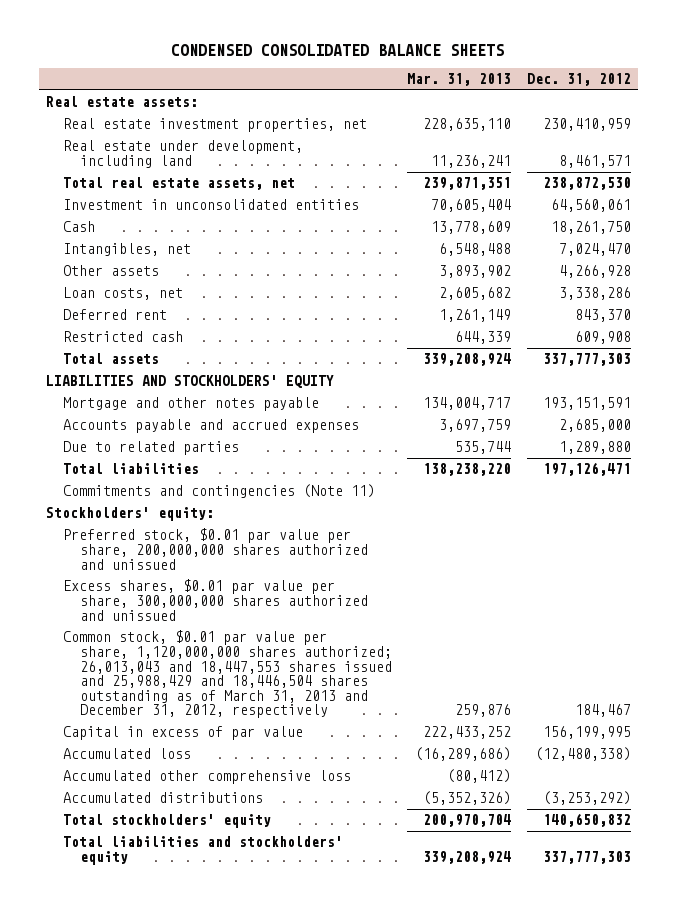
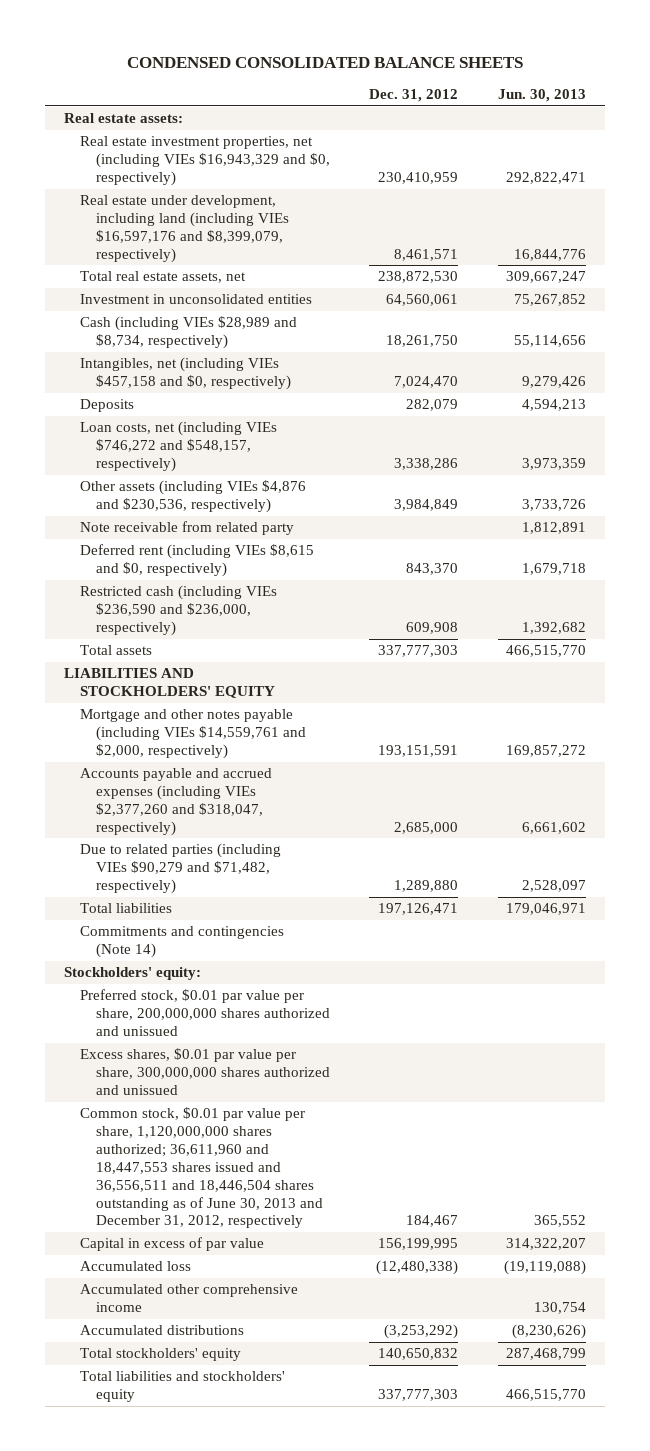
- | Mar. 31, 2013 | Dec. 31, 2012
+ | Dec. 31, 2012 | Jun. 30, 2013
- Real estate investment properties, net | 228,635,110 | 230,410,959
- Real estate under development, including land | 11,236,241 | 8,461,571
+ Real estate investment properties, net (including VIEs $16,943,329 and $0, respectively) | 230,410,959 | 292,822,471
+ Real estate under development, including land (including VIEs $16,597,176 and $8,399,079, respectively) | 8,461,571 | 16,844,776
- Cash | 13,778,609 | 18,261,750
- Intangibles, net | 6,548,488 | 7,024,470
- Other assets | 3,893,902 | 4,266,928
- Loan costs, net | 2,605,682 | 3,338,286
- Deferred rent | 1,261,149 | 843,370
- Restricted cash | 644,339 | 609,908
+ Cash (including VIEs $28,989 and $8,734, respectively) | 18,261,750 | 55,114,656
+ Intangibles, net (including VIEs $457,158 and $0, respectively) | 7,024,470 | 9,279,426
+ Deposits | 282,079 | 4,594,213
+ Loan costs, net (including VIEs $746,272 and $548,157, respectively) | 3,338,286 | 3,973,359
+ Other assets (including VIEs $4,876 and $230,536, respectively) | 3,984,849 | 3,733,726
+ Note receivable from related party | | 1,812,891
+ Deferred rent (including VIEs $8,615 and $0, respectively) | 843,370 | 1,679,718
+ Restricted cash (including VIEs $236,590 and $236,000, respectively) | 609,908 | 1,392,682
- Mortgage and other notes payable | 134,004,717 | 193,151,591
- Accounts payable and accrued expenses | 3,697,759 | 2,685,000
- Due to related parties | 535,744 | 1,289,880
+ Mortgage and other notes payable (including VIEs $14,559,761 and $2,000, respectively) | 193,151,591 | 169,857,272
+ Accounts payable and accrued expenses (including VIEs $2,377,260 and $318,047, respectively) | 2,685,000 | 6,661,602
+ Due to related parties (including VIEs $90,279 and $71,482, respectively) | 1,289,880 | 2,528,097
- Commitments and contingencies (Note 11)
+ Commitments and contingencies (Note 14)
- Common stock, $0.01 par value per share, 1,120,000,000 shares authorized; 26,013,043 and 18,447,553 shares issued and 25,988,429 and 18,446,504 shares outstanding as of March 31, 2013 and December 31, 2012, respectively | 259,876 | 184,467
+ Common stock, $0.01 par value per share, 1,120,000,000 shares authorized; 36,611,960 and 18,447,553 shares issued and 36,556,511 and 18,446,504 shares outstanding as of June 30, 2013 and December 31, 2012, respectively | 184,467 | 365,552
- Accumulated other comprehensive loss | (80,412) |
+ Accumulated other comprehensive income | | 130,754

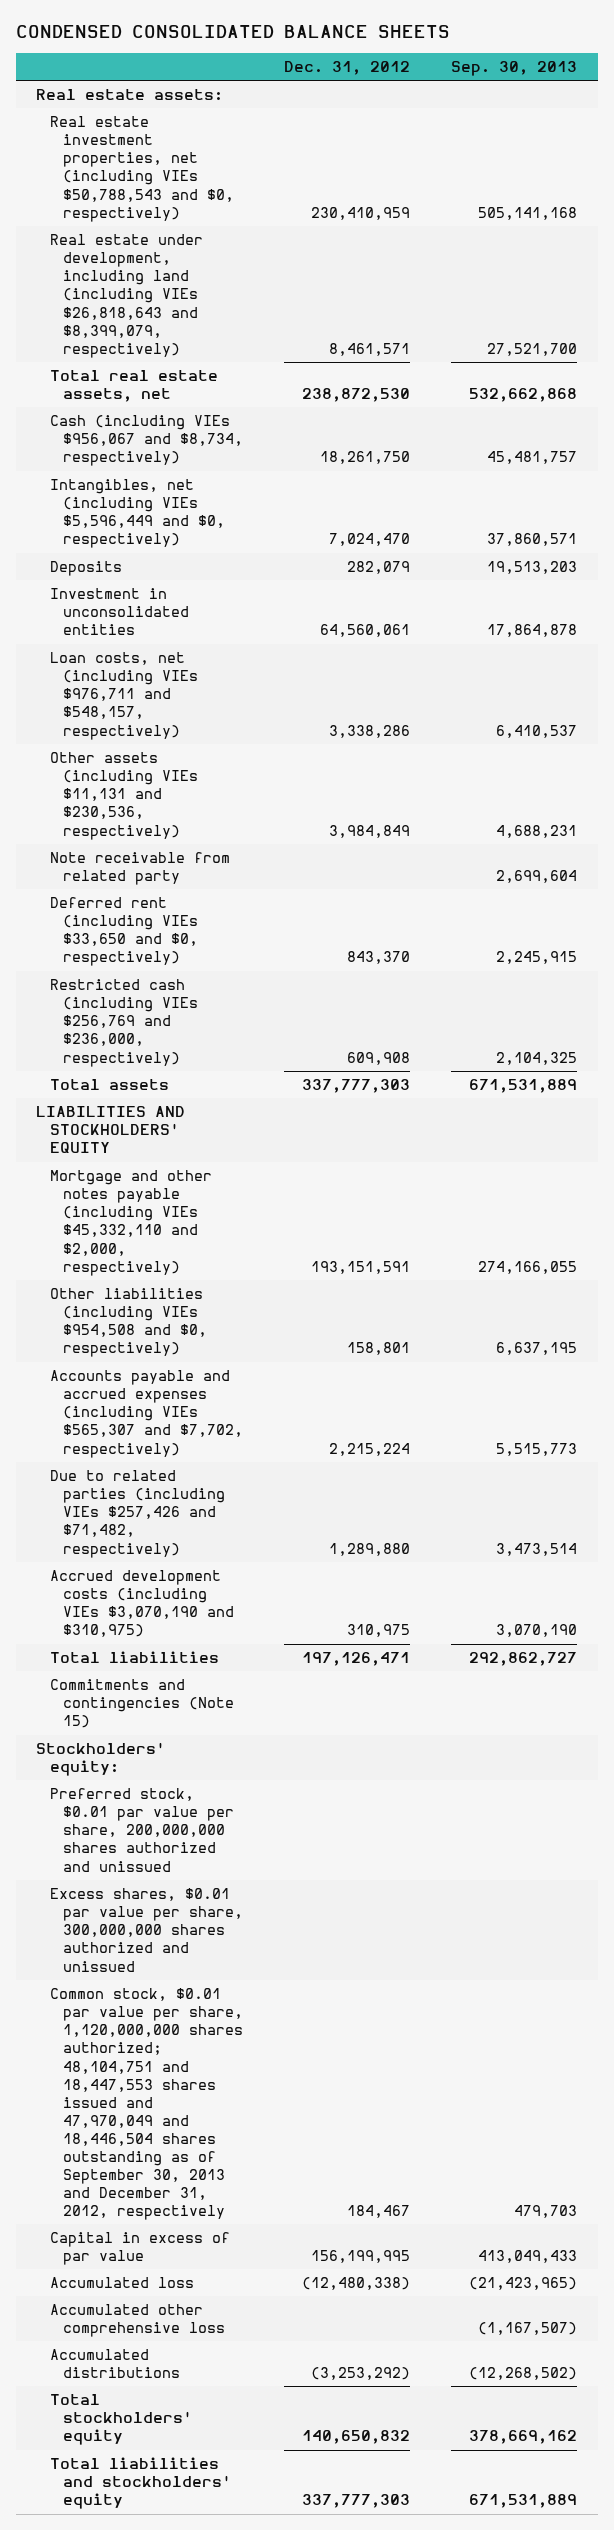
- | Dec. 31, 2012 | Jun. 30, 2013
+ | Dec. 31, 2012 | Sep. 30, 2013
- Real estate investment properties, net (including VIEs $16,943,329 and $0, respectively) | 230,410,959 | 292,822,471
- Real estate under development, including land (including VIEs $16,597,176 and $8,399,079, respectively) | 8,461,571 | 16,844,776
+ Real estate investment properties, net (including VIEs $50,788,543 and $0, respectively) | 230,410,959 | 505,141,168
+ Real estate under development, including land (including VIEs $26,818,643 and $8,399,079, respectively) | 8,461,571 | 27,521,700
- Cash (including VIEs $28,989 and $8,734, respectively) | 18,261,750 | 55,114,656
- Intangibles, net (including VIEs $457,158 and $0, respectively) | 7,024,470 | 9,279,426
+ Cash (including VIEs $956,067 and $8,734, respectively) | 18,261,750 | 45,481,757
+ Intangibles, net (including VIEs $5,596,449 and $0, respectively) | 7,024,470 | 37,860,571
- Loan costs, net (including VIEs $746,272 and $548,157, respectively) | 3,338,286 | 3,973,359
- Other assets (including VIEs $4,876 and $230,536, respectively) | 3,984,849 | 3,733,726
moved down: Investment in unconsolidated entities | 64,560,061 | 17,864,878
+ Loan costs, net (including VIEs $976,711 and $548,157, respectively) | 3,338,286 | 6,410,537
+ Other assets (including VIEs $11,131 and $230,536, respectively) | 3,984,849 | 4,688,231
- Deferred rent (including VIEs $8,615 and $0, respectively) | 843,370 | 1,679,718
- Restricted cash (including VIEs $236,590 and $236,000, respectively) | 609,908 | 1,392,682
+ Deferred rent (including VIEs $33,650 and $0, respectively) | 843,370 | 2,245,915
+ Restricted cash (including VIEs $256,769 and $236,000, respectively) | 609,908 | 2,104,325
- Mortgage and other notes payable (including VIEs $14,559,761 and $2,000, respectively) | 193,151,591 | 169,857,272
- Accounts payable and accrued expenses (including VIEs $2,377,260 and $318,047, respectively) | 2,685,000 | 6,661,602
- Due to related parties (including VIEs $90,279 and $71,482, respectively) | 1,289,880 | 2,528,097
+ Mortgage and other notes payable (including VIEs $45,332,110 and $2,000, respectively) | 193,151,591 | 274,166,055
+ Other liabilities (including VIEs $954,508 and $0, respectively) | 158,801 | 6,637,195
+ Accounts payable and accrued expenses (including VIEs $565,307 and $7,702, respectively) | 2,215,224 | 5,515,773
+ Due to related parties (including VIEs $257,426 and $71,482, respectively) | 1,289,880 | 3,473,514
+ Accrued development costs (including VIEs $3,070,190 and $310,975) | 310,975 | 3,070,190
- Commitments and contingencies (Note 14)
+ Commitments and contingencies (Note 15)
- Common stock, $0.01 par value per share, 1,120,000,000 shares authorized; 36,611,960 and 18,447,553 shares issued and 36,556,511 and 18,446,504 shares outstanding as of June 30, 2013 and December 31, 2012, respectively | 184,467 | 365,552
+ Common stock, $0.01 par value per share, 1,120,000,000 shares authorized; 48,104,751 and 18,447,553 shares issued and 47,970,049 and 18,446,504 shares outstanding as of September 30, 2013 and December 31, 2012, respectively | 184,467 | 479,703
- Accumulated other comprehensive income | | 130,754
+ Accumulated other comprehensive loss | | (1,167,507)

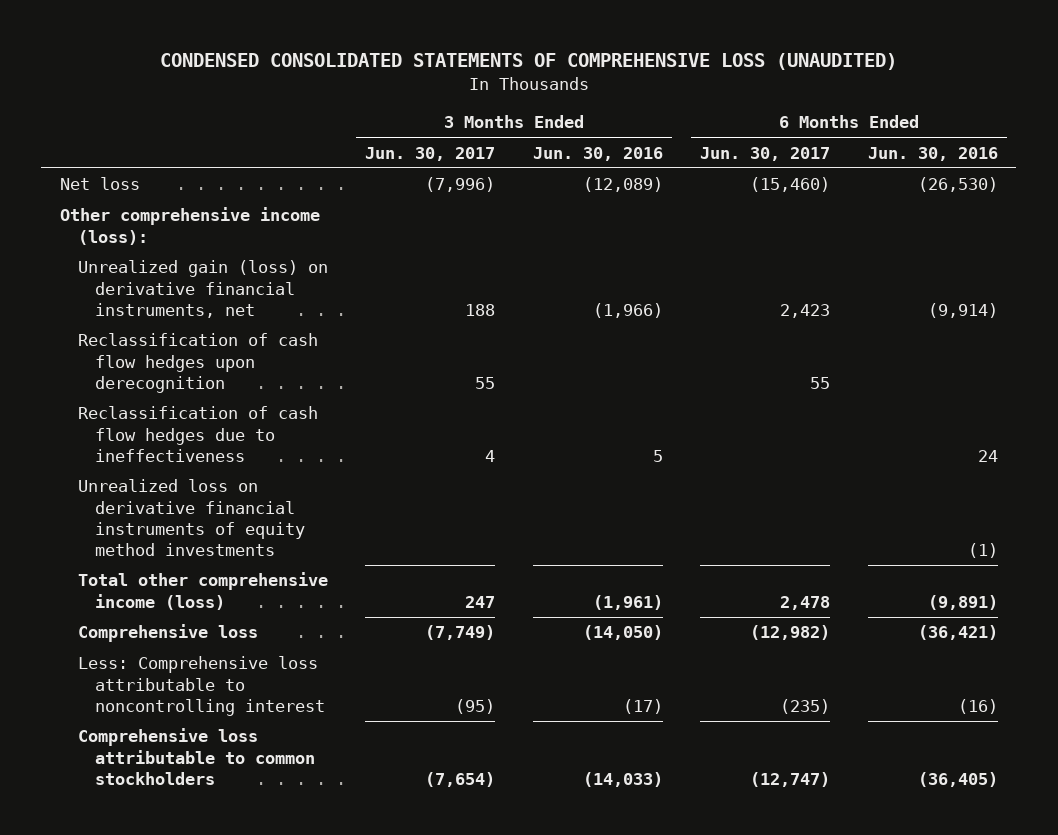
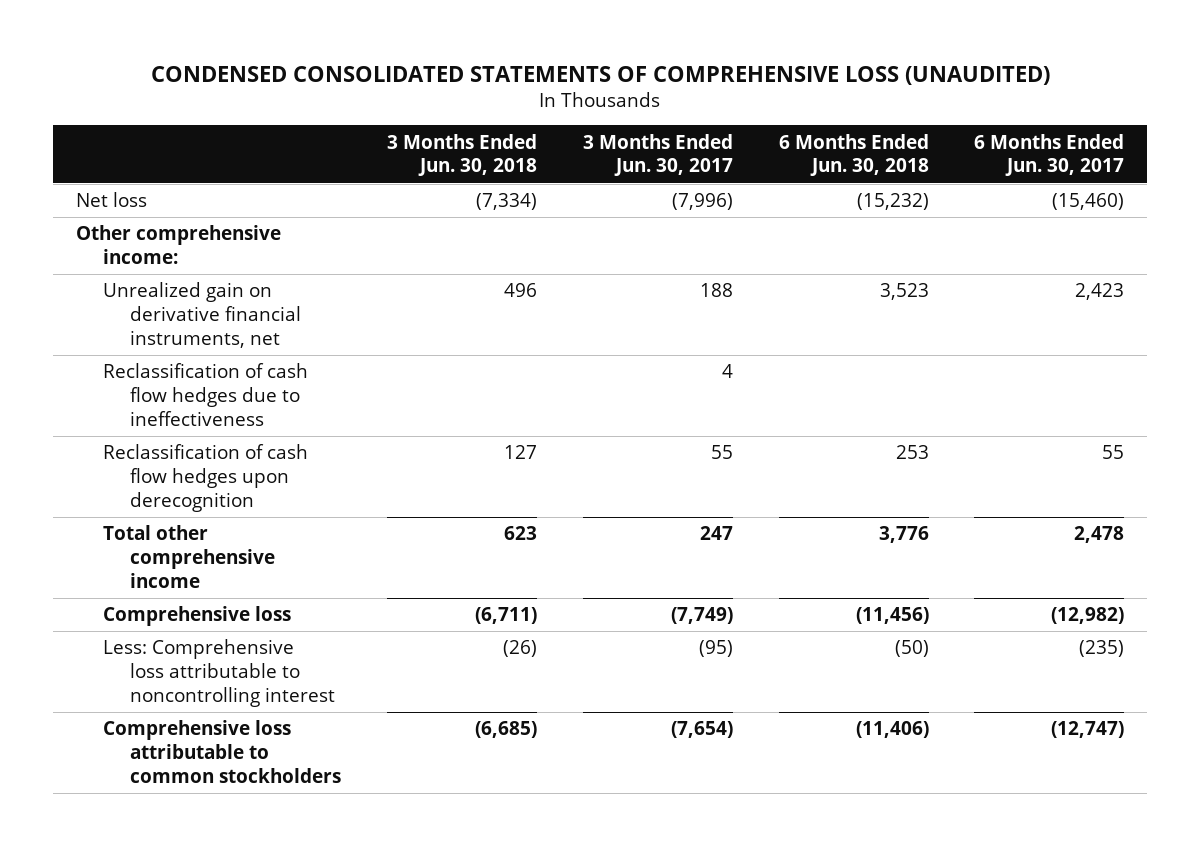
- | 3 Months Ended Jun. 30, 2017 | 3 Months Ended Jun. 30, 2016 | 6 Months Ended Jun. 30, 2017 | 6 Months Ended Jun. 30, 2016
+ | 3 Months Ended Jun. 30, 2018 | 3 Months Ended Jun. 30, 2017 | 6 Months Ended Jun. 30, 2018 | 6 Months Ended Jun. 30, 2017
- Other comprehensive income (loss):
- Unrealized gain (loss) on derivative financial instruments, net | 188 | (1,966) | 2,423 | (9,914)
+ Other comprehensive income:
+ Unrealized gain on derivative financial instruments, net | 496 | 188 | 3,523 | 2,423
- Unrealized loss on derivative financial instruments of equity method investments | | | | (1)
- Total other comprehensive income (loss) | 247 | (1,961) | 2,478 | (9,891)
moved down: Reclassification of cash flow hedges upon derecognition | 127 | 55 | 253 | 55
+ Total other comprehensive income | 623 | 247 | 3,776 | 2,478

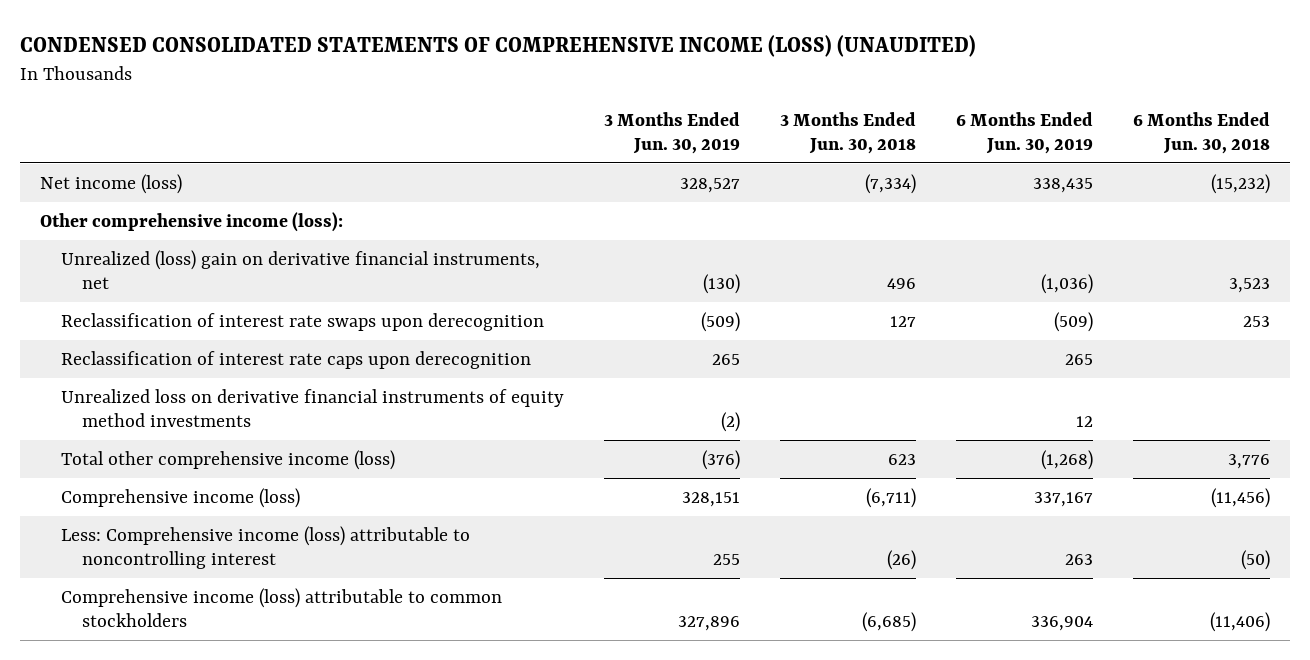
- CONDENSED CONSOLIDATED STATEMENTS OF COMPREHENSIVE LOSS (UNAUDITED)
+ CONDENSED CONSOLIDATED STATEMENTS OF COMPREHENSIVE INCOME (LOSS) (UNAUDITED)
- | 3 Months Ended Jun. 30, 2018 | 3 Months Ended Jun. 30, 2017 | 6 Months Ended Jun. 30, 2018 | 6 Months Ended Jun. 30, 2017
+ | 3 Months Ended Jun. 30, 2019 | 3 Months Ended Jun. 30, 2018 | 6 Months Ended Jun. 30, 2019 | 6 Months Ended Jun. 30, 2018
- Net loss | (7,334) | (7,996) | (15,232) | (15,460)
- Other comprehensive income:
- Unrealized gain on derivative financial instruments, net | 496 | 188 | 3,523 | 2,423
- Reclassification of cash flow hedges due to ineffectiveness | | 4 | |
- Reclassification of cash flow hedges upon derecognition | 127 | 55 | 253 | 55
- Total other comprehensive income | 623 | 247 | 3,776 | 2,478
- Comprehensive loss | (6,711) | (7,749) | (11,456) | (12,982)
- Less: Comprehensive loss attributable to noncontrolling interest | (26) | (95) | (50) | (235)
- Comprehensive loss attributable to common stockholders | (6,685) | (7,654) | (11,406) | (12,747)
+ Net income (loss) | 328,527 | (7,334) | 338,435 | (15,232)
+ Other comprehensive income (loss):
+ Unrealized (loss) gain on derivative financial instruments, net | (130) | 496 | (1,036) | 3,523
+ Reclassification of interest rate swaps upon derecognition | (509) | 127 | (509) | 253
+ Reclassification of interest rate caps upon derecognition | 265 | | 265 |
+ Unrealized loss on derivative financial instruments of equity method investments | (2) | | 12 |
+ Total other comprehensive income (loss) | (376) | 623 | (1,268) | 3,776
+ Comprehensive income (loss) | 328,151 | (6,711) | 337,167 | (11,456)
+ Less: Comprehensive income (loss) attributable to noncontrolling interest | 255 | (26) | 263 | (50)
+ Comprehensive income (loss) attributable to common stockholders | 327,896 | (6,685) | 336,904 | (11,406)

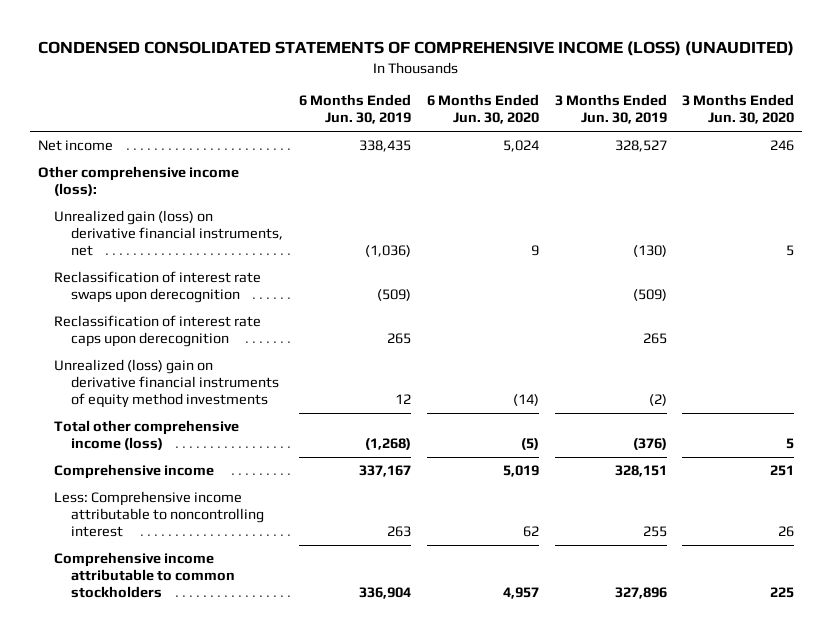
- | 3 Months Ended Jun. 30, 2019 | 3 Months Ended Jun. 30, 2018 | 6 Months Ended Jun. 30, 2019 | 6 Months Ended Jun. 30, 2018
+ | 6 Months Ended Jun. 30, 2019 | 6 Months Ended Jun. 30, 2020 | 3 Months Ended Jun. 30, 2019 | 3 Months Ended Jun. 30, 2020
- Net income (loss) | 328,527 | (7,334) | 338,435 | (15,232)
+ Net income | 338,435 | 5,024 | 328,527 | 246
- Unrealized (loss) gain on derivative financial instruments, net | (130) | 496 | (1,036) | 3,523
+ Unrealized gain (loss) on derivative financial instruments, net | (1,036) | 9 | (130) | 5
- Unrealized loss on derivative financial instruments of equity method investments | (2) | | 12 |
+ Unrealized (loss) gain on derivative financial instruments of equity method investments | 12 | (14) | (2) |
- Comprehensive income (loss) | 328,151 | (6,711) | 337,167 | (11,456)
- Less: Comprehensive income (loss) attributable to noncontrolling interest | 255 | (26) | 263 | (50)
- Comprehensive income (loss) attributable to common stockholders | 327,896 | (6,685) | 336,904 | (11,406)
+ Comprehensive income | 337,167 | 5,019 | 328,151 | 251
+ Less: Comprehensive income attributable to noncontrolling interest | 263 | 62 | 255 | 26
+ Comprehensive income attributable to common stockholders | 336,904 | 4,957 | 327,896 | 225

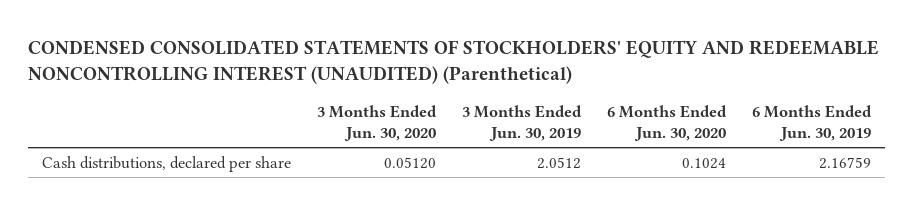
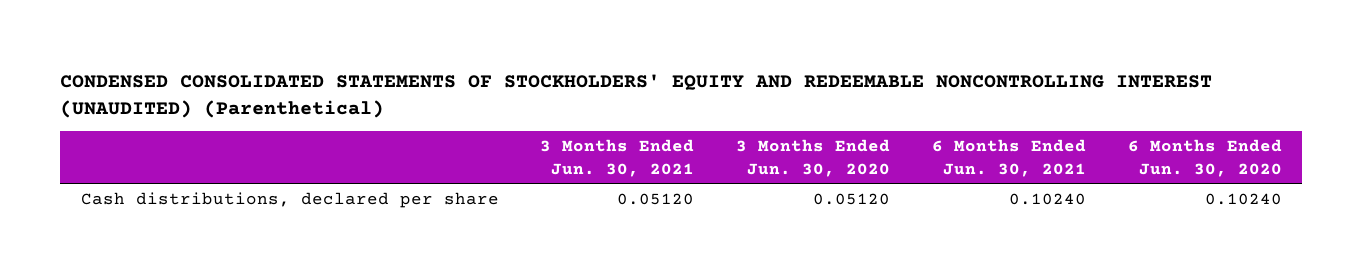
- | 3 Months Ended Jun. 30, 2020 | 3 Months Ended Jun. 30, 2019 | 6 Months Ended Jun. 30, 2020 | 6 Months Ended Jun. 30, 2019
+ | 3 Months Ended Jun. 30, 2021 | 3 Months Ended Jun. 30, 2020 | 6 Months Ended Jun. 30, 2021 | 6 Months Ended Jun. 30, 2020
- Cash distributions, declared per share | 0.05120 | 2.0512 | 0.1024 | 2.16759
+ Cash distributions, declared per share | 0.05120 | 0.05120 | 0.10240 | 0.10240

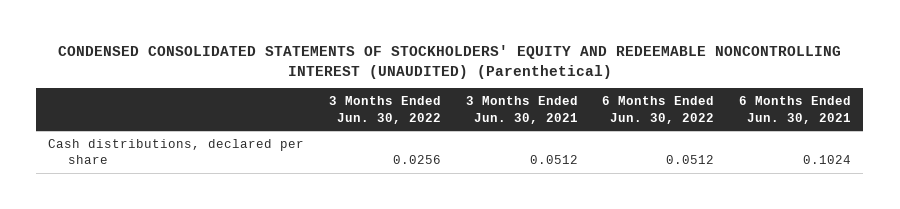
- | 3 Months Ended Jun. 30, 2021 | 3 Months Ended Jun. 30, 2020 | 6 Months Ended Jun. 30, 2021 | 6 Months Ended Jun. 30, 2020
+ | 3 Months Ended Jun. 30, 2022 | 3 Months Ended Jun. 30, 2021 | 6 Months Ended Jun. 30, 2022 | 6 Months Ended Jun. 30, 2021
- Cash distributions, declared per share | 0.05120 | 0.05120 | 0.10240 | 0.10240
+ Cash distributions, declared per share | 0.0256 | 0.0512 | 0.0512 | 0.1024

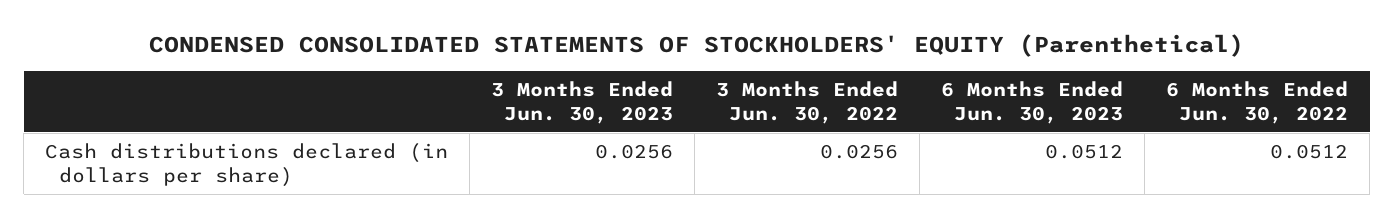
- CONDENSED CONSOLIDATED STATEMENTS OF STOCKHOLDERS' EQUITY AND REDEEMABLE NONCONTROLLING INTEREST (UNAUDITED) (Parenthetical)
+ CONDENSED CONSOLIDATED STATEMENTS OF STOCKHOLDERS' EQUITY (Parenthetical)
- | 3 Months Ended Jun. 30, 2022 | 3 Months Ended Jun. 30, 2021 | 6 Months Ended Jun. 30, 2022 | 6 Months Ended Jun. 30, 2021
+ | 3 Months Ended Jun. 30, 2023 | 3 Months Ended Jun. 30, 2022 | 6 Months Ended Jun. 30, 2023 | 6 Months Ended Jun. 30, 2022
- Cash distributions, declared per share | 0.0256 | 0.0512 | 0.0512 | 0.1024
+ Cash distributions declared (in dollars per share) | 0.0256 | 0.0256 | 0.0512 | 0.0512

